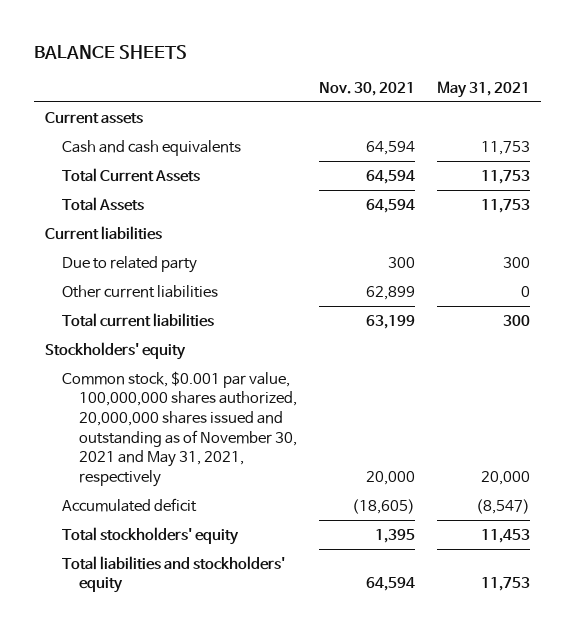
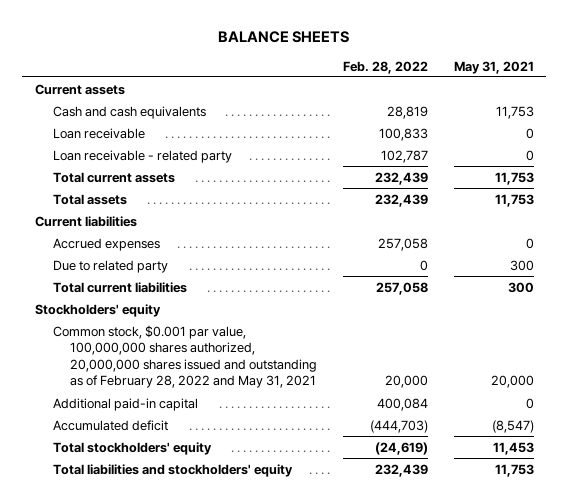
- | Nov. 30, 2021 | May 31, 2021
+ | Feb. 28, 2022 | May 31, 2021
- Total Current Assets | 64,594 | 11,753
- Total Assets | 64,594 | 11,753
+ Loan receivable | 100,833 | 0
+ Loan receivable - related party | 102,787 | 0
+ Total current assets | 232,439 | 11,753
+ Total assets | 232,439 | 11,753
+ Accrued expenses | 257,058 | 0
- Other current liabilities | 62,899 | 0
- Common stock, $0.001 par value, 100,000,000 shares authorized, 20,000,000 shares issued and outstanding as of November 30, 2021 and May 31, 2021, respectively | 20,000 | 20,000
+ Common stock, $0.001 par value, 100,000,000 shares authorized, 20,000,000 shares issued and outstanding as of February 28, 2022 and May 31, 2021 | 20,000 | 20,000
+ Additional paid-in capital | 400,084 | 0

